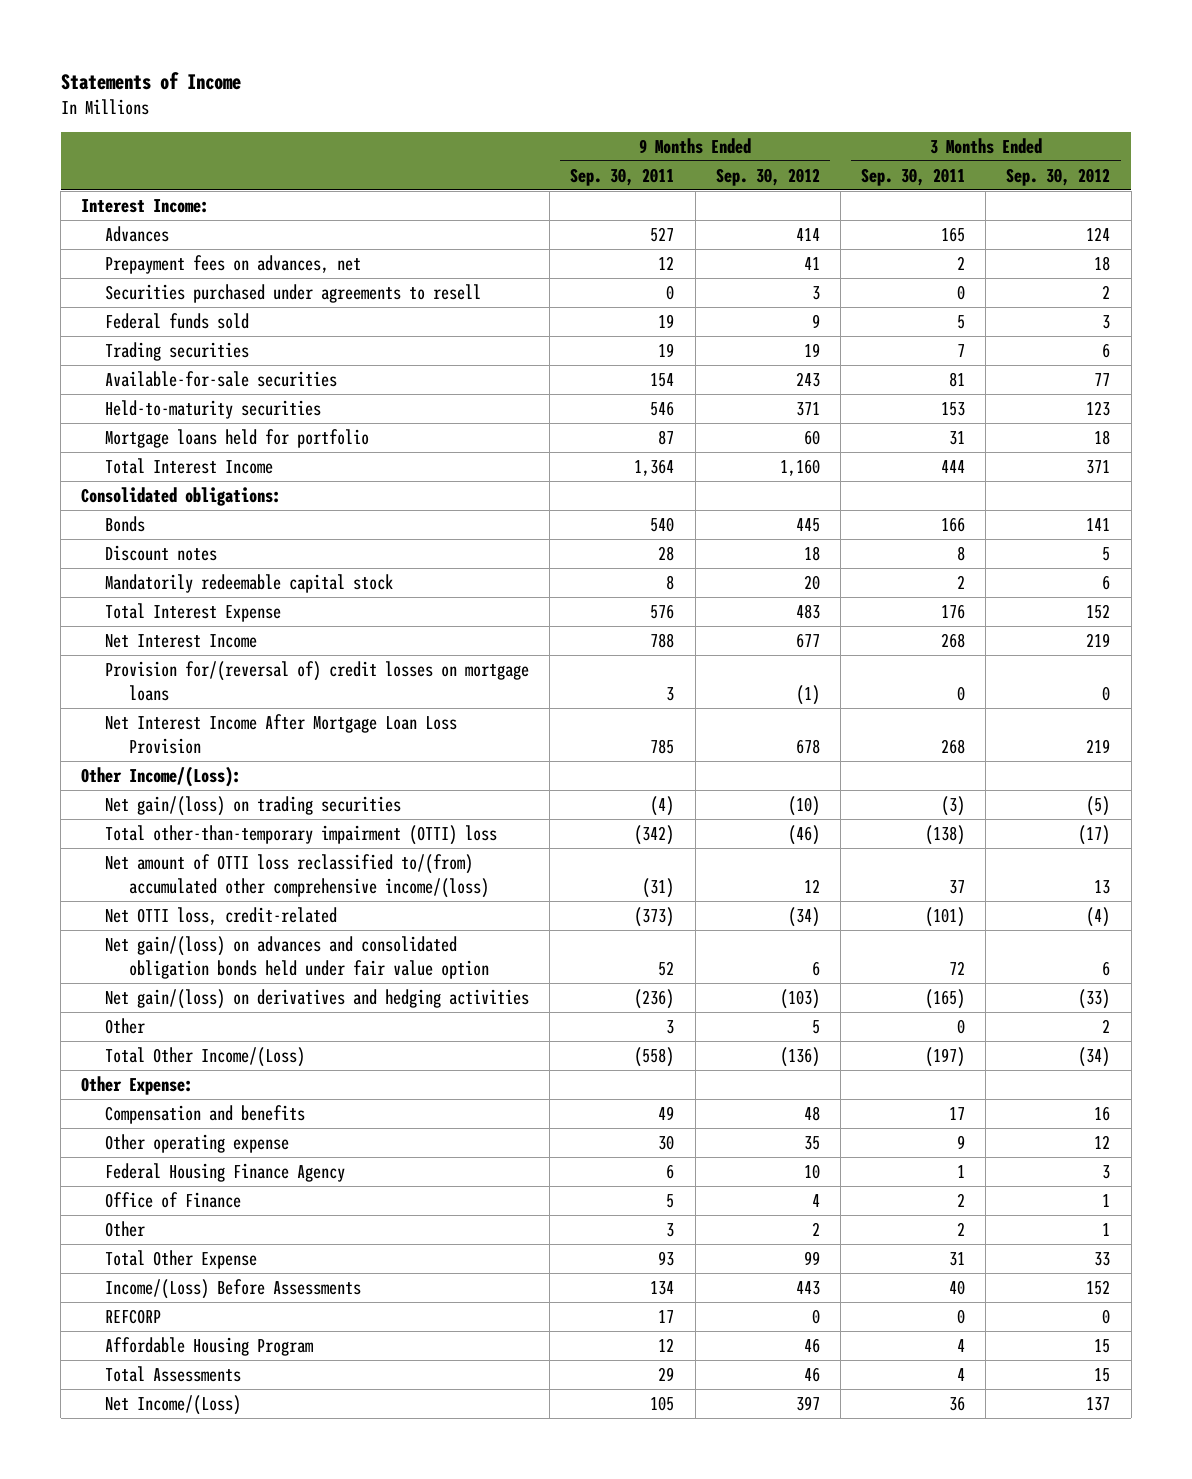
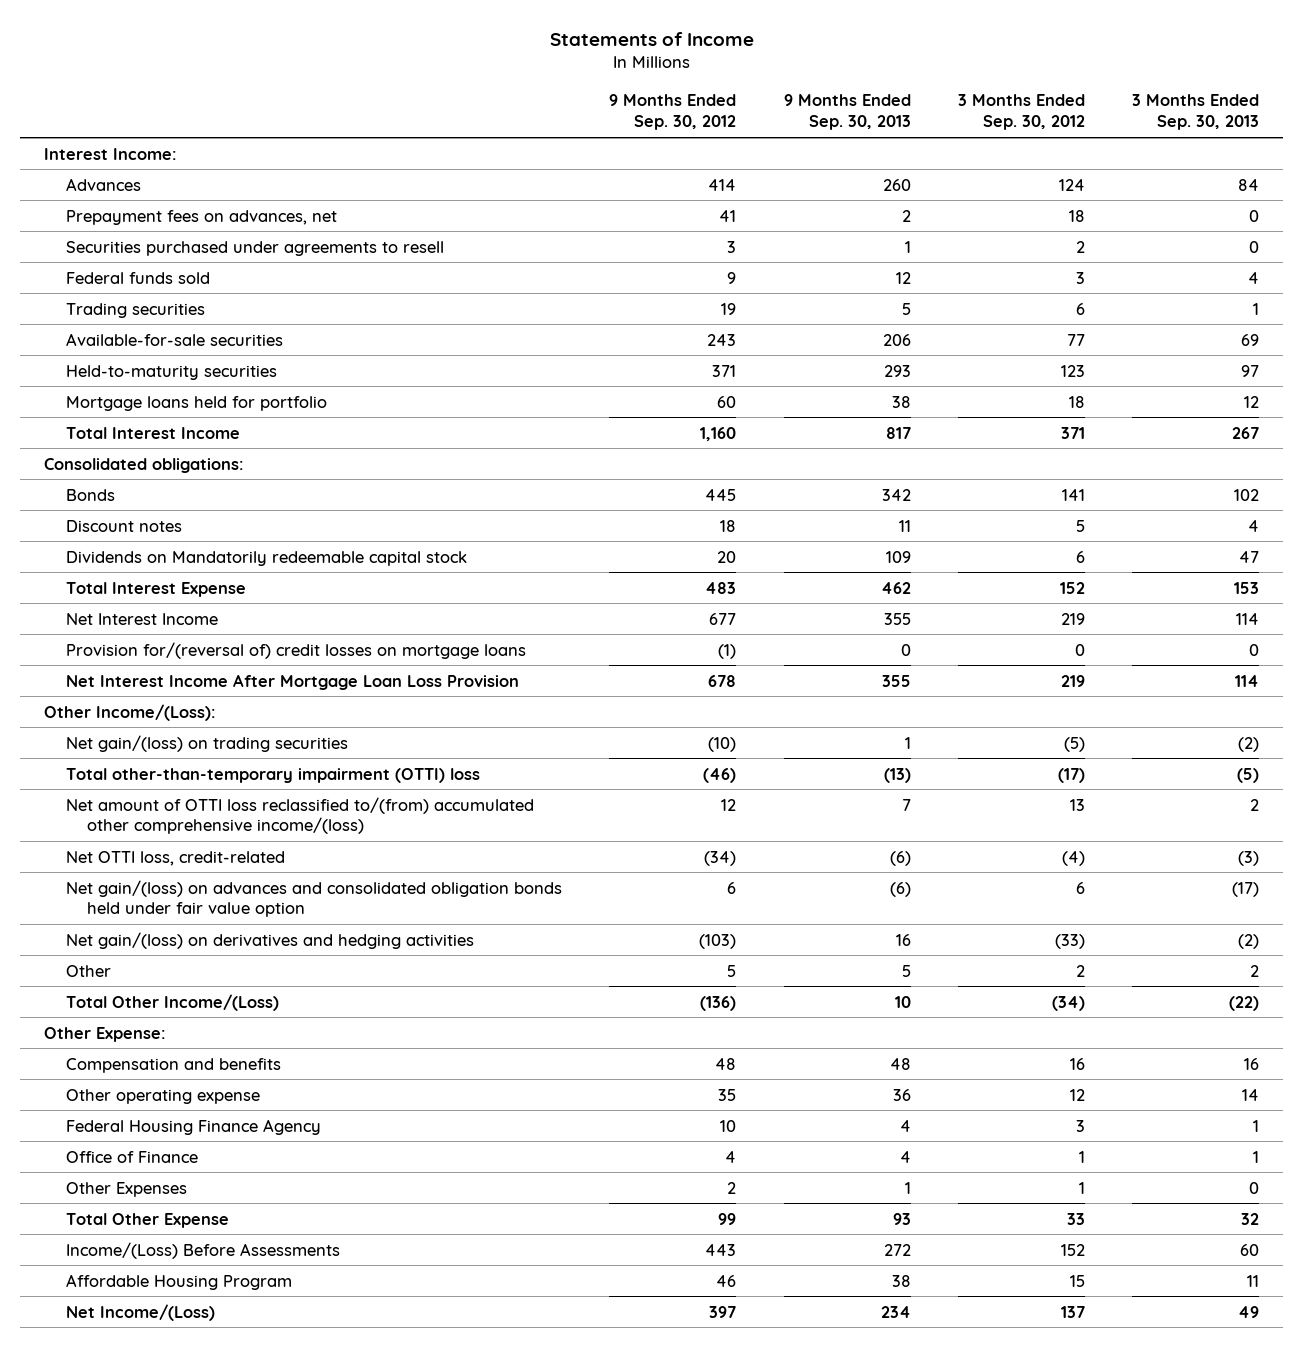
- | 9 Months Ended Sep. 30, 2011 | 9 Months Ended Sep. 30, 2012 | 3 Months Ended Sep. 30, 2011 | 3 Months Ended Sep. 30, 2012
+ | 9 Months Ended Sep. 30, 2012 | 9 Months Ended Sep. 30, 2013 | 3 Months Ended Sep. 30, 2012 | 3 Months Ended Sep. 30, 2013
- Mandatorily redeemable capital stock | 8 | 20 | 2 | 6
+ Dividends on Mandatorily redeemable capital stock | 20 | 109 | 6 | 47
- Other | 3 | 2 | 2 | 1
+ Other Expenses | 2 | 1 | 1 | 0
- REFCORP | 17 | 0 | 0 | 0
- Total Assessments | 29 | 46 | 4 | 15

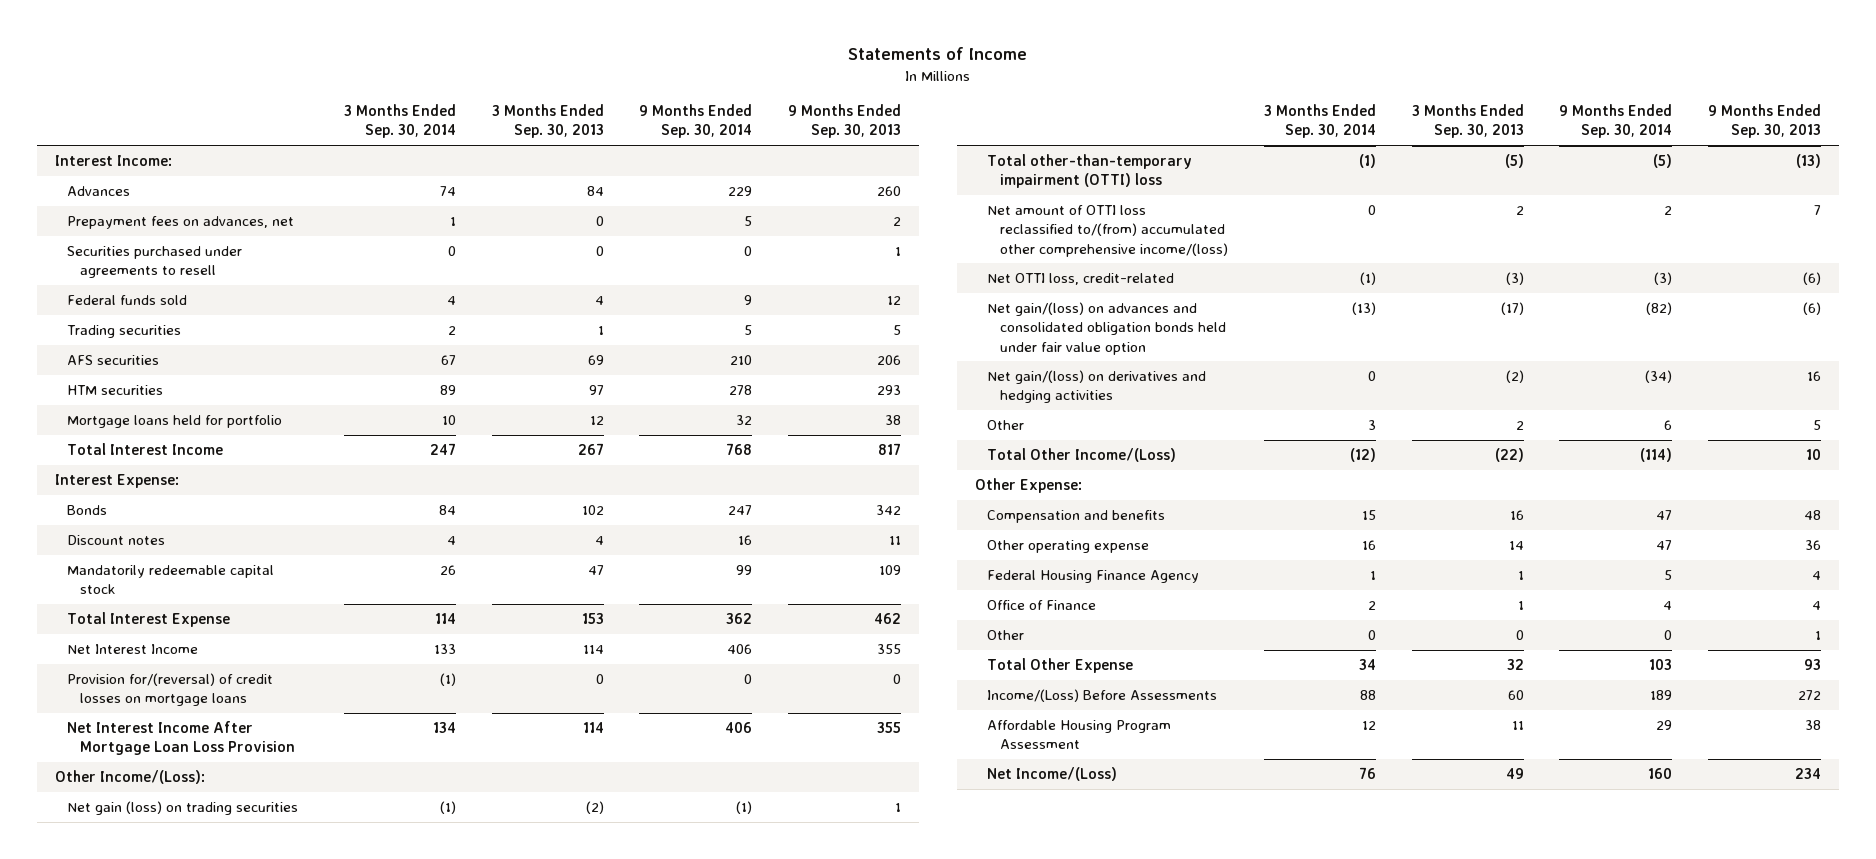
- | 9 Months Ended Sep. 30, 2012 | 9 Months Ended Sep. 30, 2013 | 3 Months Ended Sep. 30, 2012 | 3 Months Ended Sep. 30, 2013
+ | 3 Months Ended Sep. 30, 2014 | 3 Months Ended Sep. 30, 2013 | 9 Months Ended Sep. 30, 2014 | 9 Months Ended Sep. 30, 2013
- Available-for-sale securities | 243 | 206 | 77 | 69
- Held-to-maturity securities | 371 | 293 | 123 | 97
+ AFS securities | 67 | 69 | 210 | 206
+ HTM securities | 89 | 97 | 278 | 293
- Consolidated obligations:
+ Interest Expense:
- Dividends on Mandatorily redeemable capital stock | 20 | 109 | 6 | 47
+ Mandatorily redeemable capital stock | 26 | 47 | 99 | 109
- Provision for/(reversal of) credit losses on mortgage loans | (1) | 0 | 0 | 0
+ Provision for/(reversal) of credit losses on mortgage loans | (1) | 0 | 0 | 0
- Net gain/(loss) on trading securities | (10) | 1 | (5) | (2)
+ Net gain (loss) on trading securities | (1) | (2) | (1) | 1
- Other Expenses | 2 | 1 | 1 | 0
+ Other | 0 | 0 | 0 | 1
- Affordable Housing Program | 46 | 38 | 15 | 11
+ Affordable Housing Program Assessment | 12 | 11 | 29 | 38

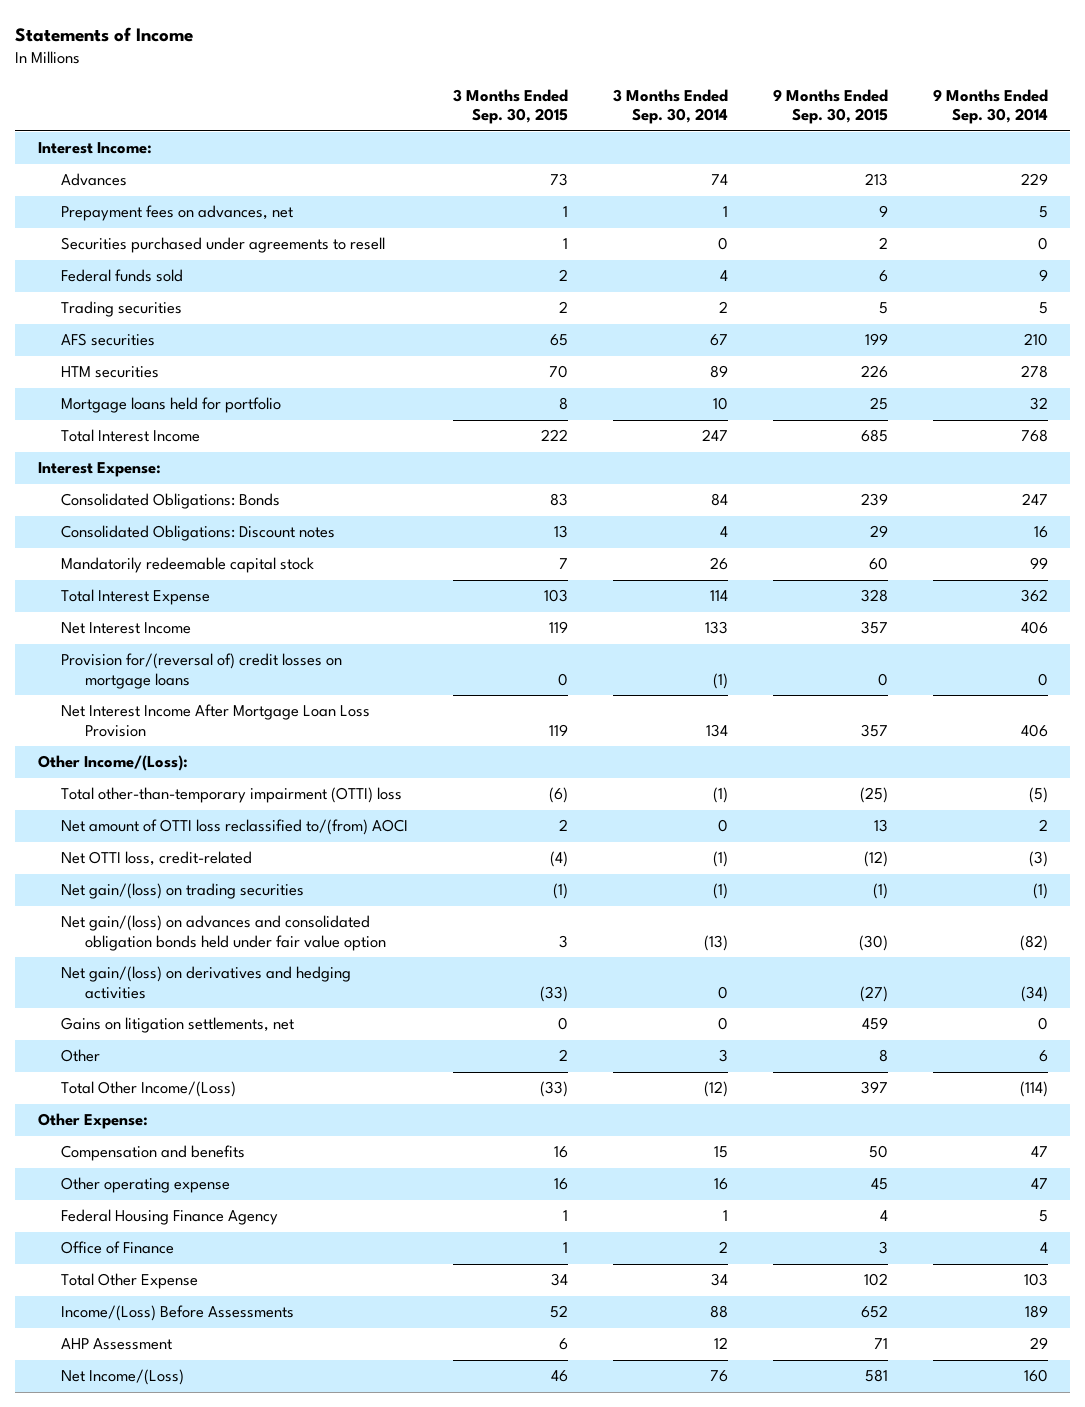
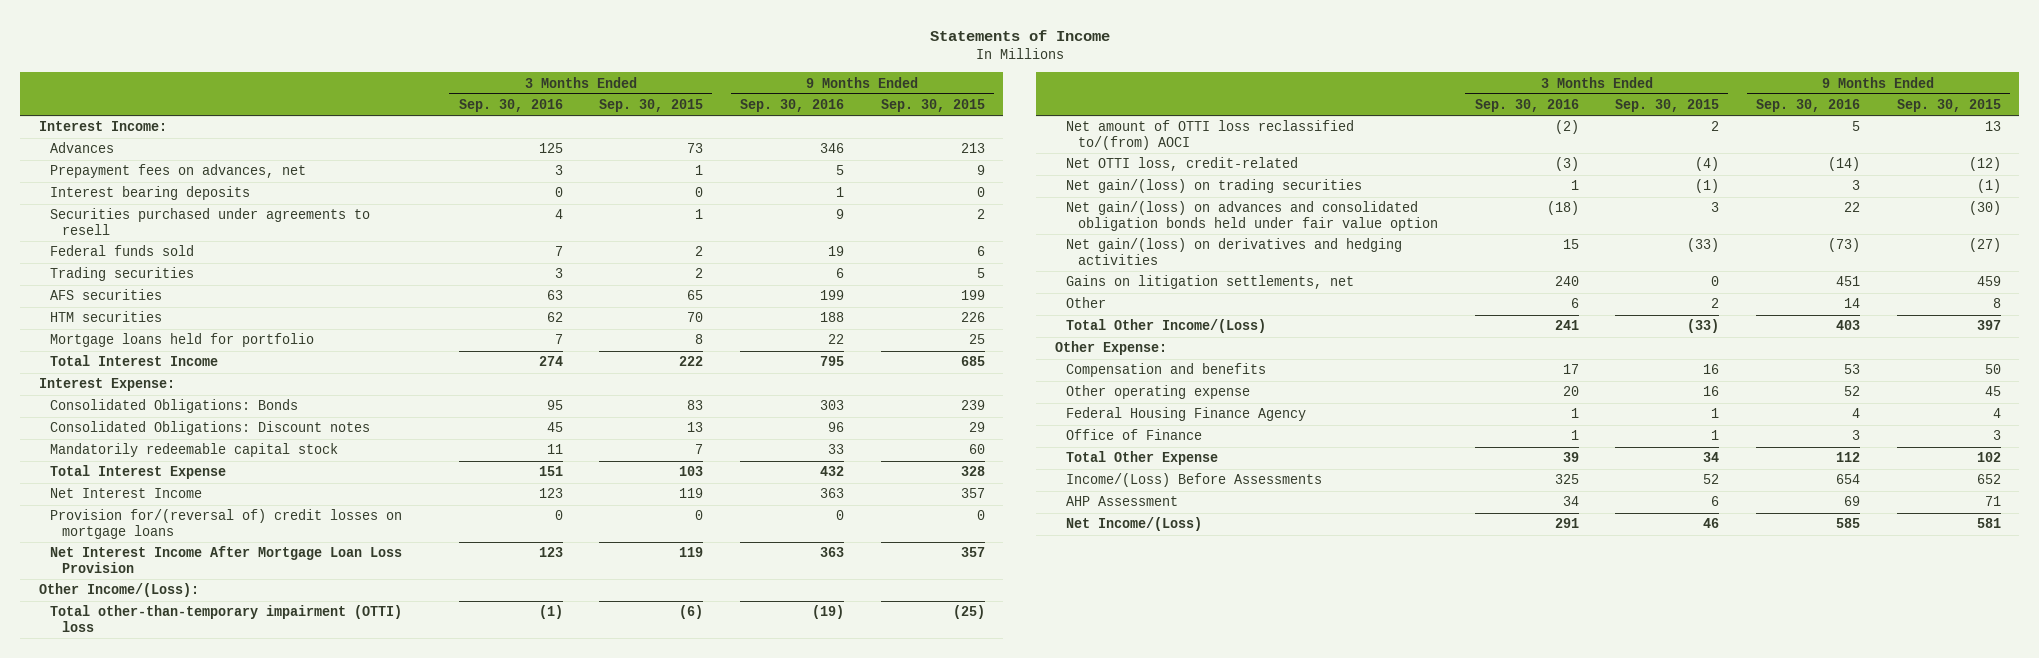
- | 3 Months Ended Sep. 30, 2015 | 3 Months Ended Sep. 30, 2014 | 9 Months Ended Sep. 30, 2015 | 9 Months Ended Sep. 30, 2014
+ | 3 Months Ended Sep. 30, 2016 | 3 Months Ended Sep. 30, 2015 | 9 Months Ended Sep. 30, 2016 | 9 Months Ended Sep. 30, 2015
+ Interest bearing deposits | 0 | 0 | 1 | 0

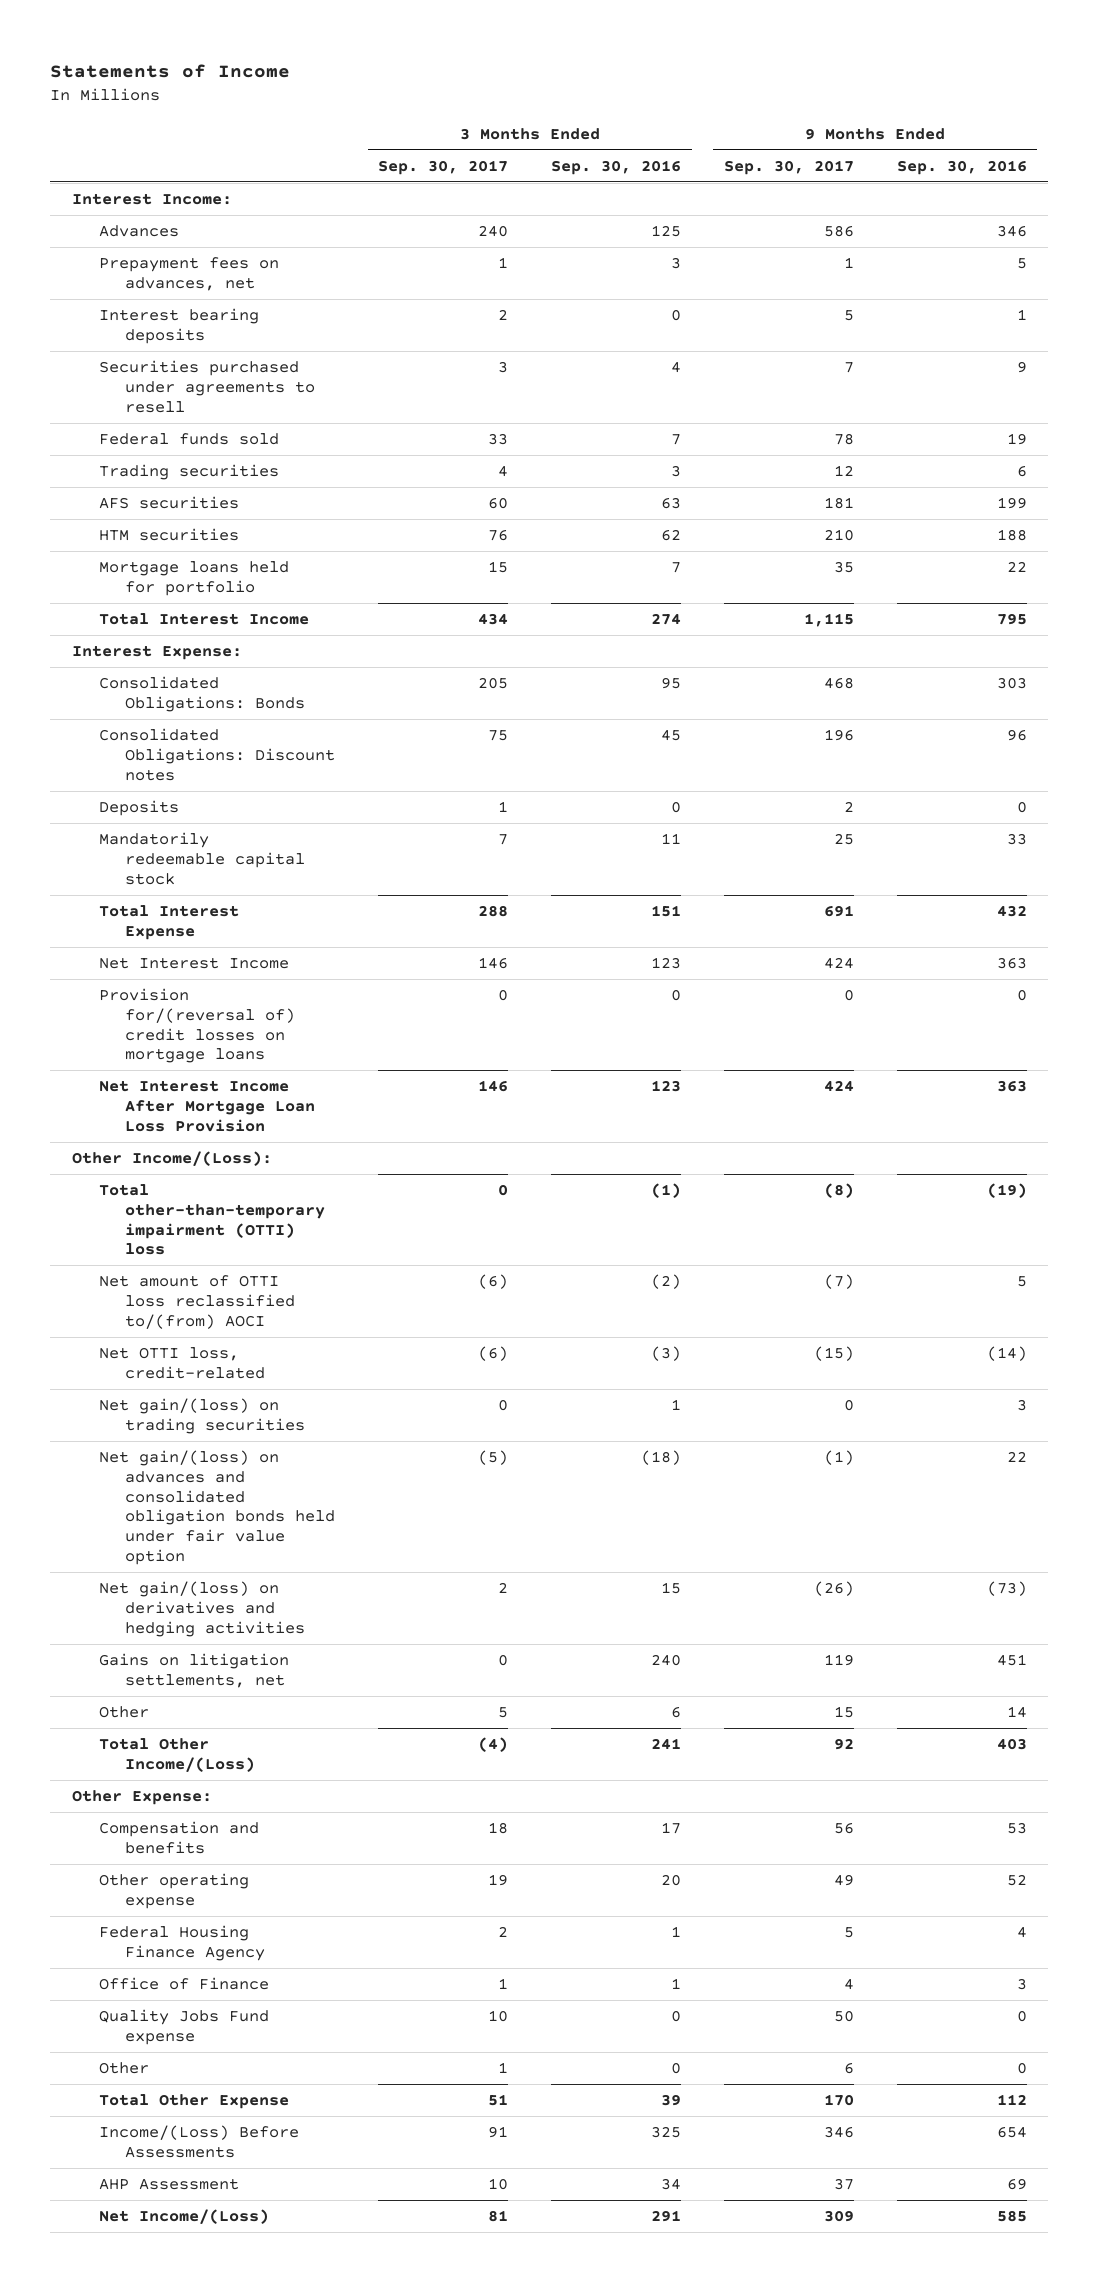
- | 3 Months Ended Sep. 30, 2016 | 3 Months Ended Sep. 30, 2015 | 9 Months Ended Sep. 30, 2016 | 9 Months Ended Sep. 30, 2015
+ | 3 Months Ended Sep. 30, 2017 | 3 Months Ended Sep. 30, 2016 | 9 Months Ended Sep. 30, 2017 | 9 Months Ended Sep. 30, 2016
+ Deposits | 1 | 0 | 2 | 0
+ Quality Jobs Fund expense | 10 | 0 | 50 | 0
+ Other | 1 | 0 | 6 | 0

